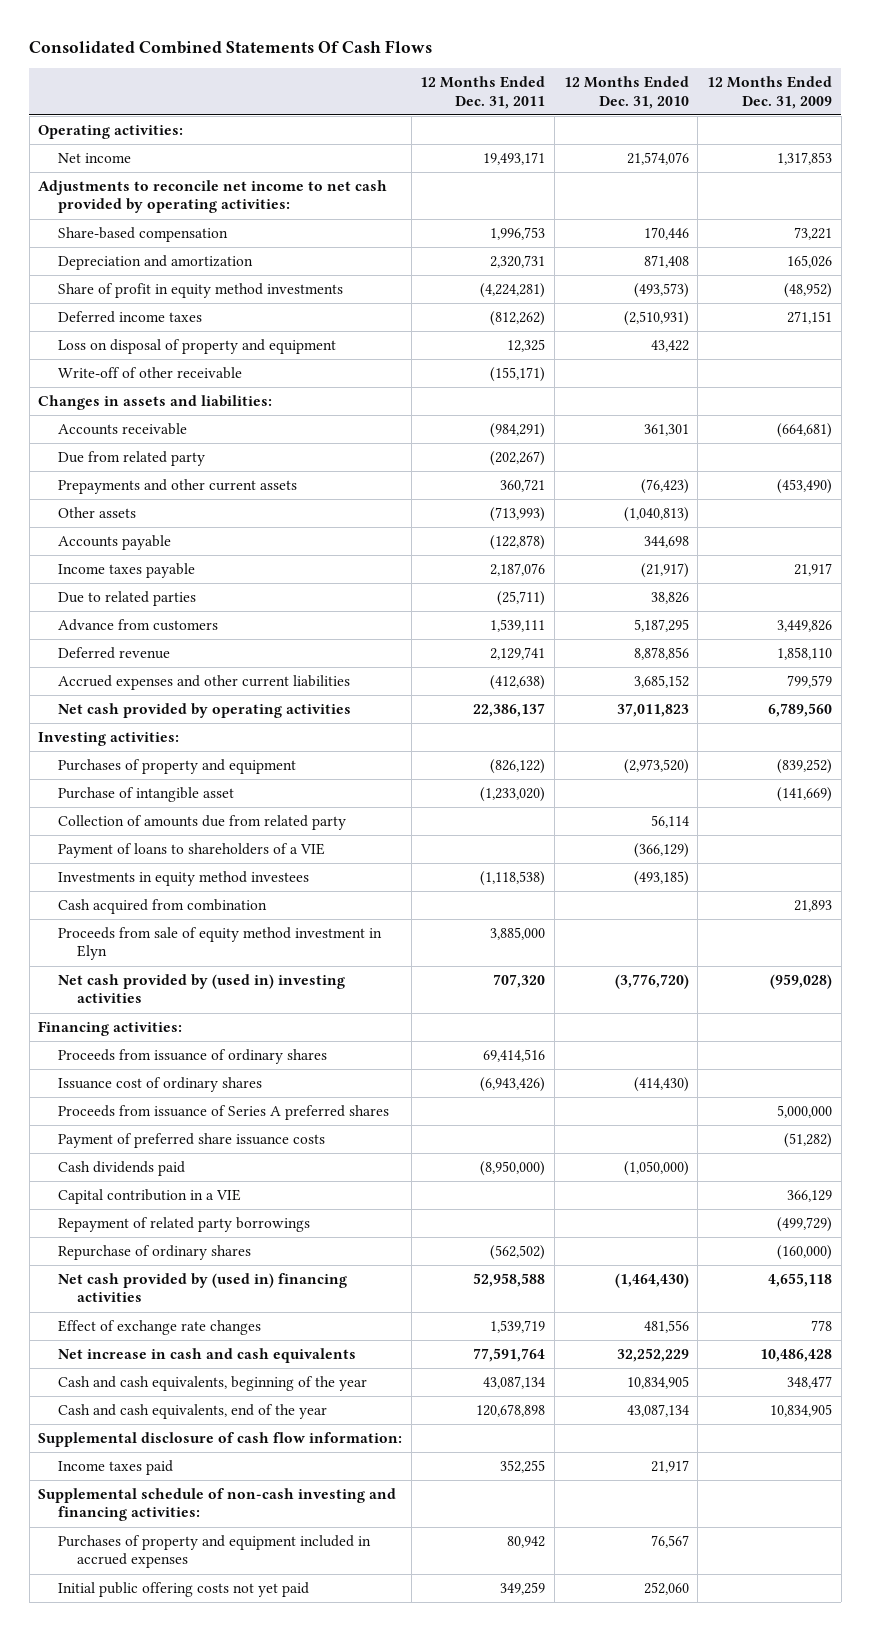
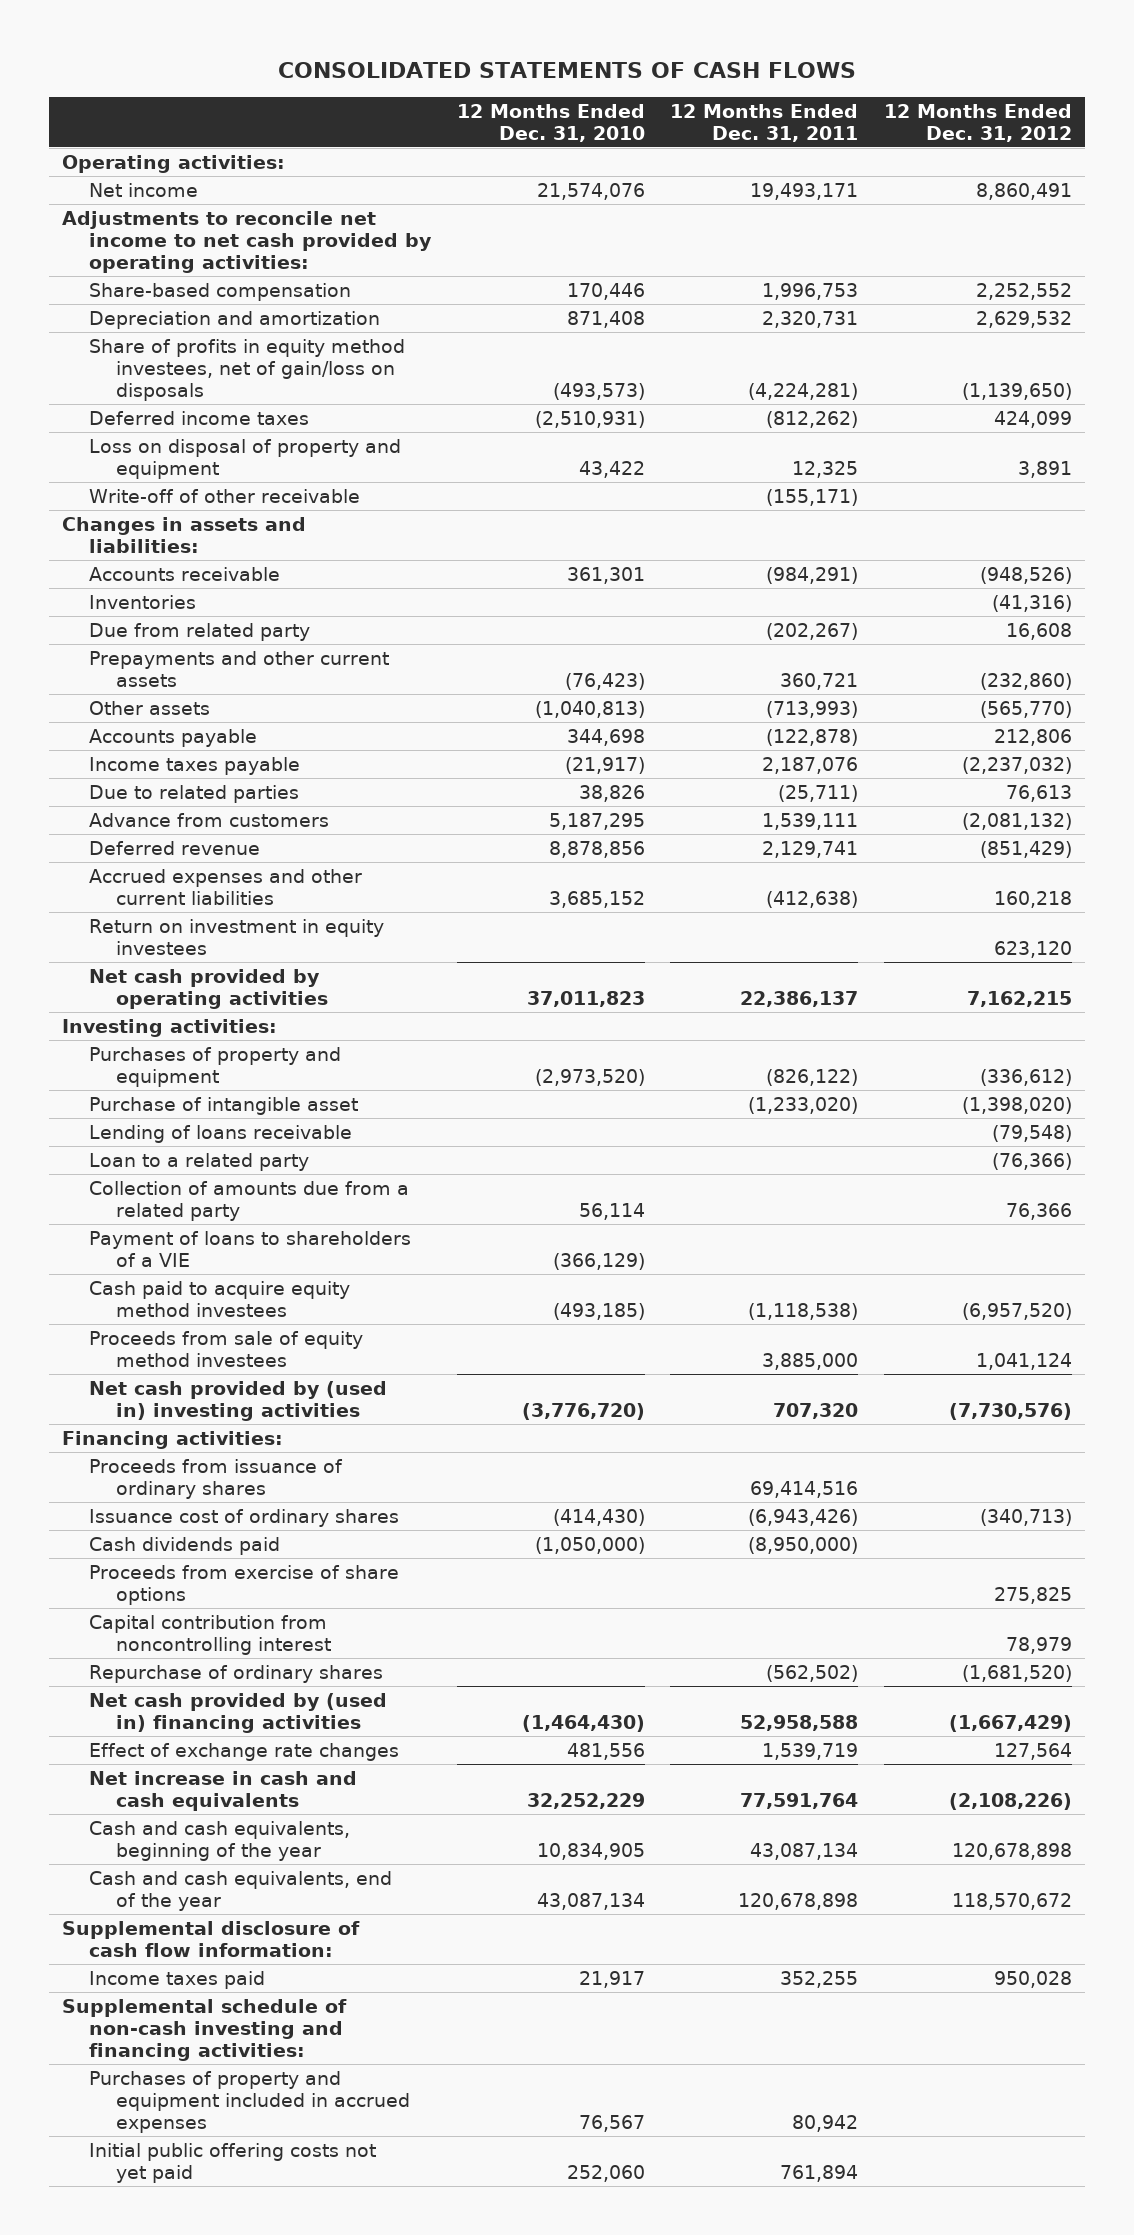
- Consolidated Combined Statements Of Cash Flows
+ CONSOLIDATED STATEMENTS OF CASH FLOWS
- | 12 Months Ended Dec. 31, 2011 | 12 Months Ended Dec. 31, 2010 | 12 Months Ended Dec. 31, 2009
+ | 12 Months Ended Dec. 31, 2010 | 12 Months Ended Dec. 31, 2011 | 12 Months Ended Dec. 31, 2012
- Share of profit in equity method investments | (4,224,281) | (493,573) | (48,952)
+ Share of profits in equity method investees, net of gain/loss on disposals | (493,573) | (4,224,281) | (1,139,650)
+ Inventories | | | (41,316)
+ Return on investment in equity investees | | | 623,120
- Collection of amounts due from related party | | 56,114 |
+ Lending of loans receivable | | | (79,548)
+ Loan to a related party | | | (76,366)
+ Collection of amounts due from a related party | 56,114 | | 76,366
- Investments in equity method investees | (1,118,538) | (493,185) |
- Cash acquired from combination | | | 21,893
- Proceeds from sale of equity method investment in Elyn | 3,885,000 | |
+ Cash paid to acquire equity method investees | (493,185) | (1,118,538) | (6,957,520)
+ Proceeds from sale of equity method investees | | 3,885,000 | 1,041,124
- Proceeds from issuance of Series A preferred shares | | | 5,000,000
- Payment of preferred share issuance costs | | | (51,282)
- Capital contribution in a VIE | | | 366,129
- Repayment of related party borrowings | | | (499,729)
+ Proceeds from exercise of share options | | | 275,825
+ Capital contribution from noncontrolling interest | | | 78,979
- Initial public offering costs not yet paid | 349,259 | 252,060 |
+ Initial public offering costs not yet paid | 252,060 | 761,894 |

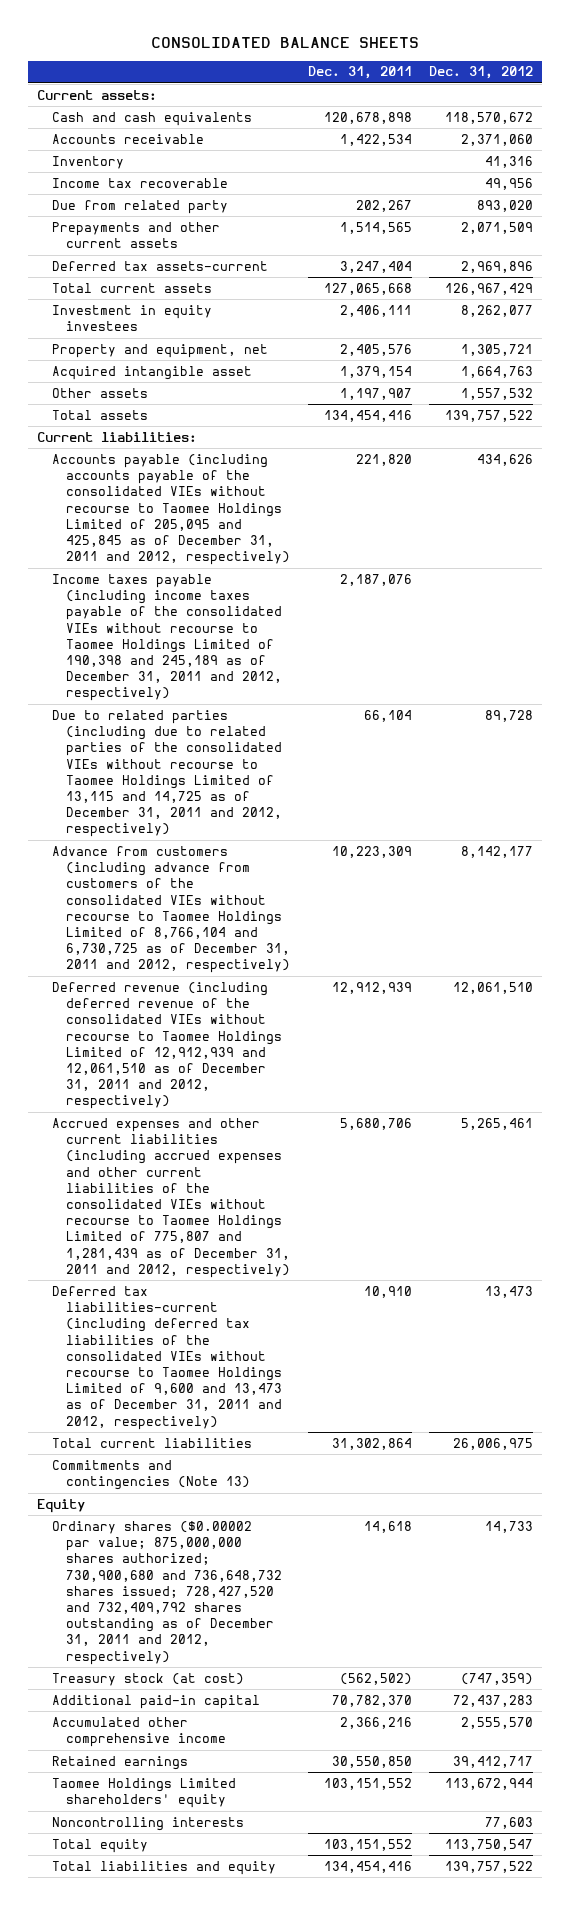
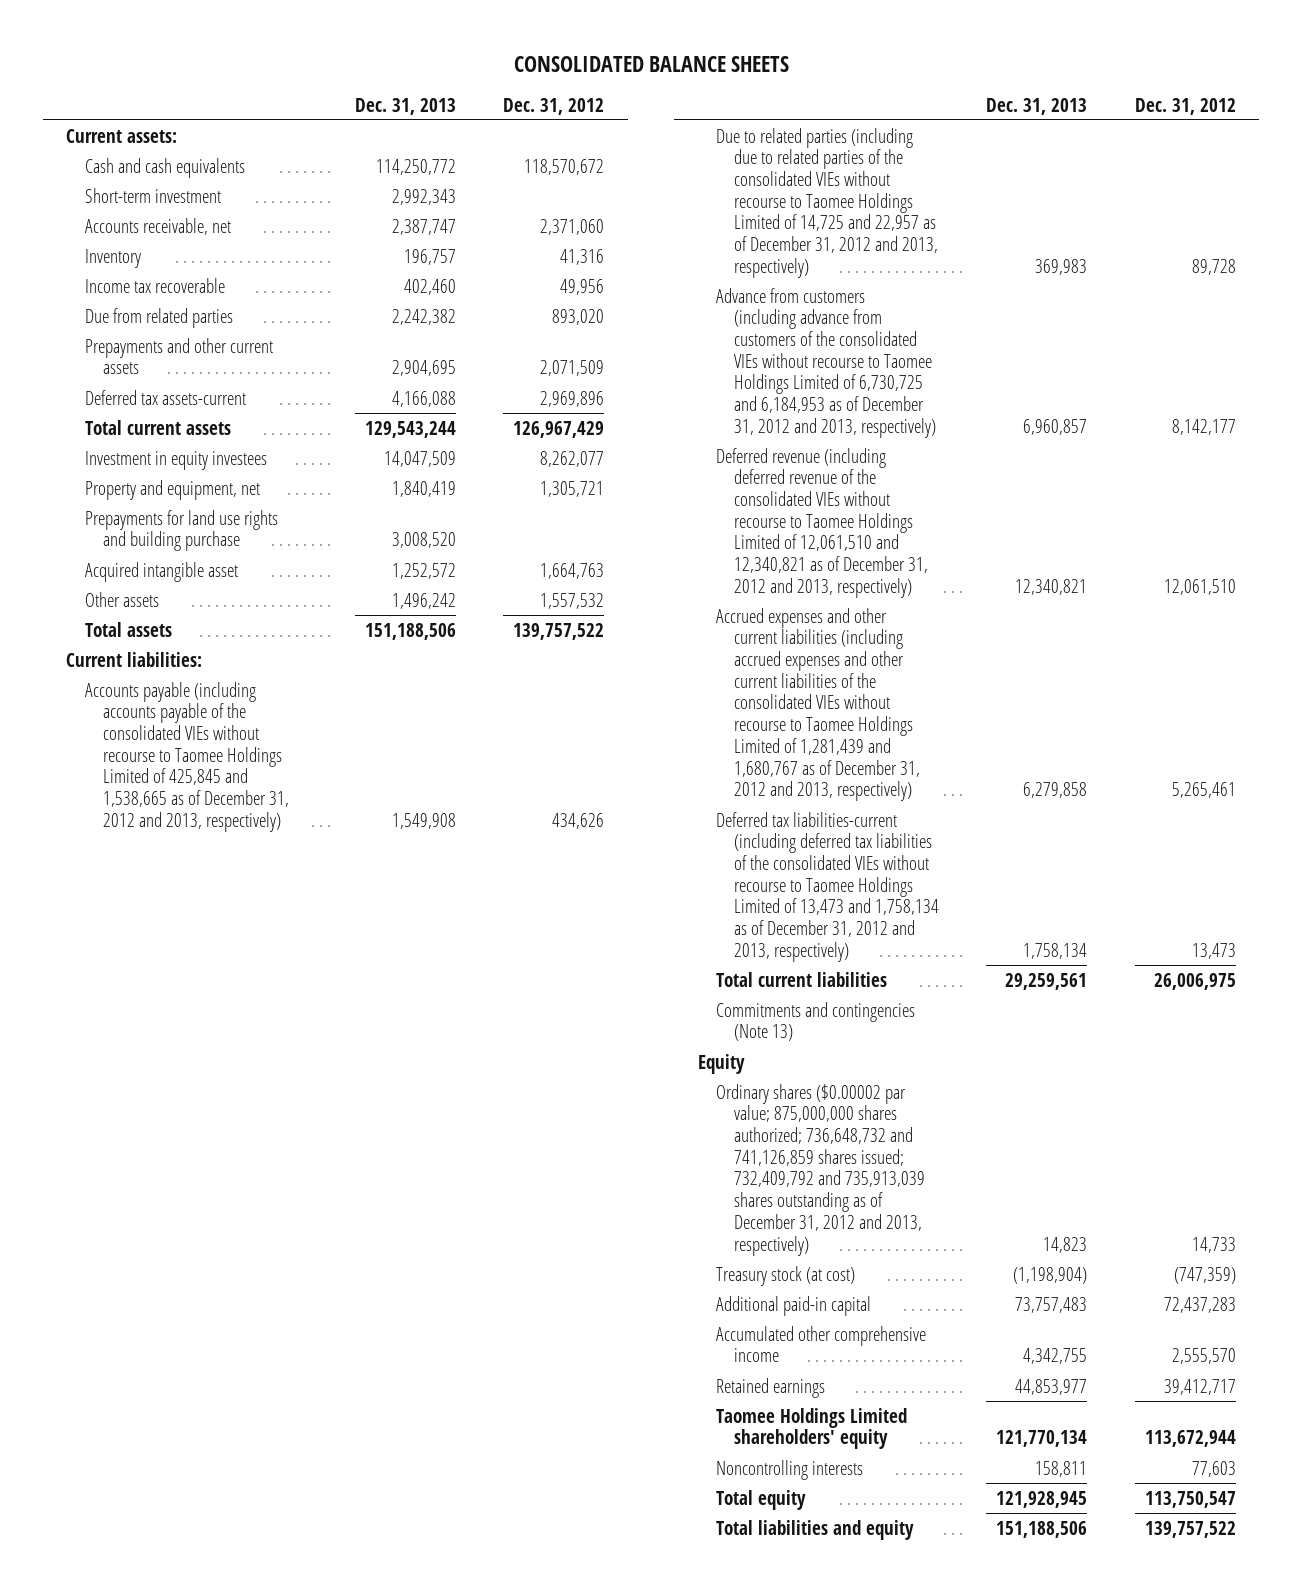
- | Dec. 31, 2011 | Dec. 31, 2012
+ | Dec. 31, 2013 | Dec. 31, 2012
- Accounts receivable | 1,422,534 | 2,371,060
+ Short-term investment | 2,992,343 |
+ Accounts receivable, net | 2,387,747 | 2,371,060
- Due from related party | 202,267 | 893,020
+ Due from related parties | 2,242,382 | 893,020
+ Prepayments for land use rights and building purchase | 3,008,520 |
- Accounts payable (including accounts payable of the consolidated VIEs without recourse to Taomee Holdings Limited of 205,095 and 425,845 as of December 31, 2011 and 2012, respectively) | 221,820 | 434,626
- Income taxes payable (including income taxes payable of the consolidated VIEs without recourse to Taomee Holdings Limited of 190,398 and 245,189 as of December 31, 2011 and 2012, respectively) | 2,187,076 |
- Due to related parties (including due to related parties of the consolidated VIEs without recourse to Taomee Holdings Limited of 13,115 and 14,725 as of December 31, 2011 and 2012, respectively) | 66,104 | 89,728
- Advance from customers (including advance from customers of the consolidated VIEs without recourse to Taomee Holdings Limited of 8,766,104 and 6,730,725 as of December 31, 2011 and 2012, respectively) | 10,223,309 | 8,142,177
- Deferred revenue (including deferred revenue of the consolidated VIEs without recourse to Taomee Holdings Limited of 12,912,939 and 12,061,510 as of December 31, 2011 and 2012, respectively) | 12,912,939 | 12,061,510
- Accrued expenses and other current liabilities (including accrued expenses and other current liabilities of the consolidated VIEs without recourse to Taomee Holdings Limited of 775,807 and 1,281,439 as of December 31, 2011 and 2012, respectively) | 5,680,706 | 5,265,461
- Deferred tax liabilities-current (including deferred tax liabilities of the consolidated VIEs without recourse to Taomee Holdings Limited of 9,600 and 13,473 as of December 31, 2011 and 2012, respectively) | 10,910 | 13,473
+ Accounts payable (including accounts payable of the consolidated VIEs without recourse to Taomee Holdings Limited of 425,845 and 1,538,665 as of December 31, 2012 and 2013, respectively) | 1,549,908 | 434,626
+ Due to related parties (including due to related parties of the consolidated VIEs without recourse to Taomee Holdings Limited of 14,725 and 22,957 as of December 31, 2012 and 2013, respectively) | 369,983 | 89,728
+ Advance from customers (including advance from customers of the consolidated VIEs without recourse to Taomee Holdings Limited of 6,730,725 and 6,184,953 as of December 31, 2012 and 2013, respectively) | 6,960,857 | 8,142,177
+ Deferred revenue (including deferred revenue of the consolidated VIEs without recourse to Taomee Holdings Limited of 12,061,510 and 12,340,821 as of December 31, 2012 and 2013, respectively) | 12,340,821 | 12,061,510
+ Accrued expenses and other current liabilities (including accrued expenses and other current liabilities of the consolidated VIEs without recourse to Taomee Holdings Limited of 1,281,439 and 1,680,767 as of December 31, 2012 and 2013, respectively) | 6,279,858 | 5,265,461
+ Deferred tax liabilities-current (including deferred tax liabilities of the consolidated VIEs without recourse to Taomee Holdings Limited of 13,473 and 1,758,134 as of December 31, 2012 and 2013, respectively) | 1,758,134 | 13,473
- Ordinary shares ($0.00002 par value; 875,000,000 shares authorized; 730,900,680 and 736,648,732 shares issued; 728,427,520 and 732,409,792 shares outstanding as of December 31, 2011 and 2012, respectively) | 14,618 | 14,733
+ Ordinary shares ($0.00002 par value; 875,000,000 shares authorized; 736,648,732 and 741,126,859 shares issued; 732,409,792 and 735,913,039 shares outstanding as of December 31, 2012 and 2013, respectively) | 14,823 | 14,733

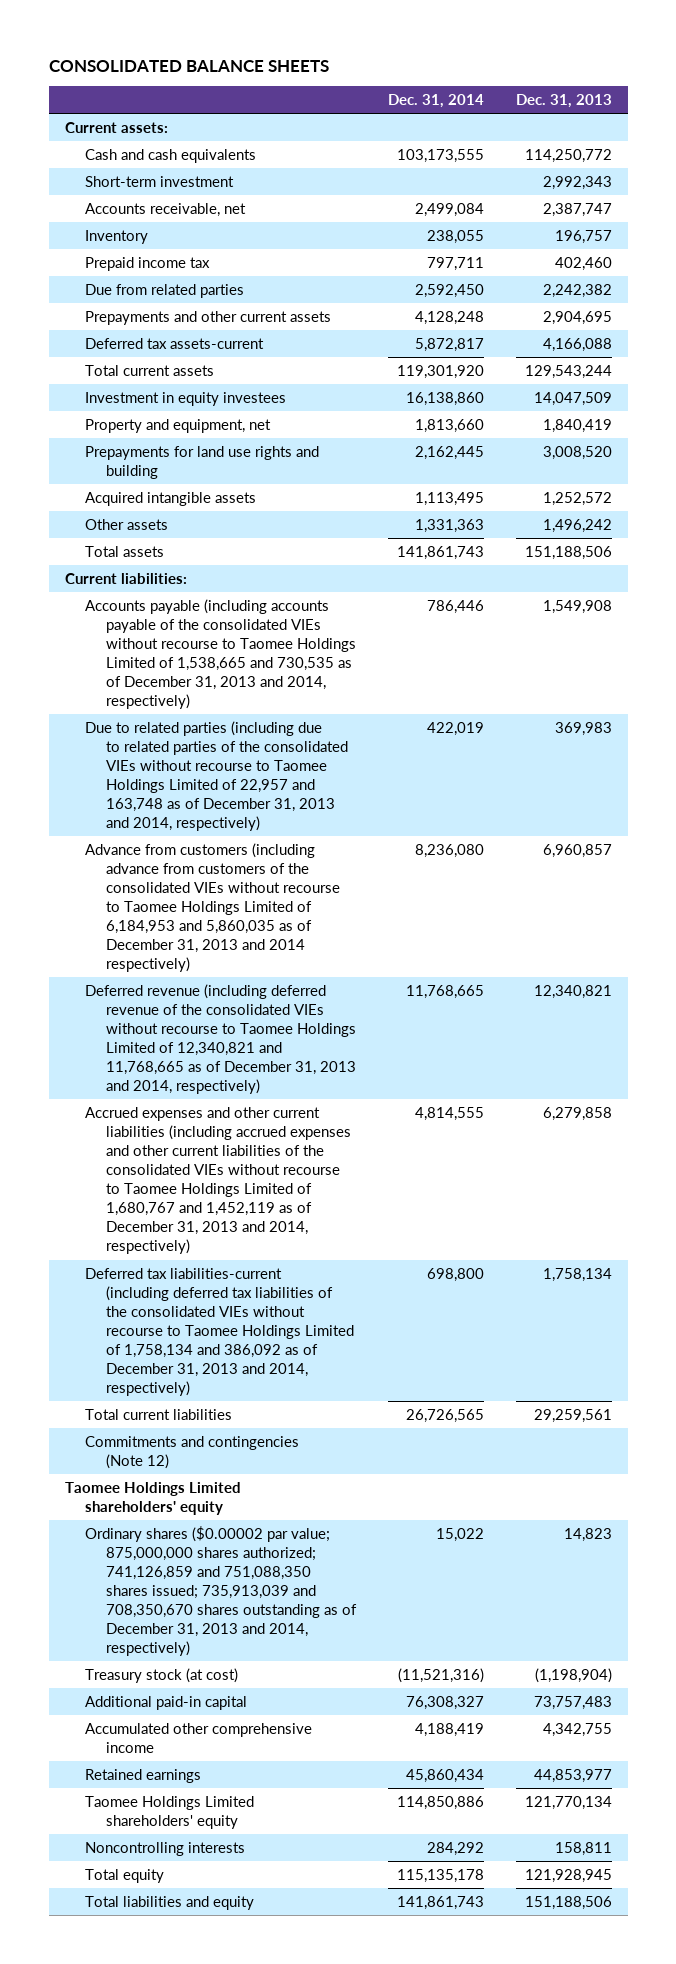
- | Dec. 31, 2013 | Dec. 31, 2012
+ | Dec. 31, 2014 | Dec. 31, 2013
- Income tax recoverable | 402,460 | 49,956
+ Prepaid income tax | 797,711 | 402,460
- Prepayments for land use rights and building purchase | 3,008,520 |
- Acquired intangible asset | 1,252,572 | 1,664,763
+ Prepayments for land use rights and building | 2,162,445 | 3,008,520
+ Acquired intangible assets | 1,113,495 | 1,252,572
- Accounts payable (including accounts payable of the consolidated VIEs without recourse to Taomee Holdings Limited of 425,845 and 1,538,665 as of December 31, 2012 and 2013, respectively) | 1,549,908 | 434,626
- Due to related parties (including due to related parties of the consolidated VIEs without recourse to Taomee Holdings Limited of 14,725 and 22,957 as of December 31, 2012 and 2013, respectively) | 369,983 | 89,728
- Advance from customers (including advance from customers of the consolidated VIEs without recourse to Taomee Holdings Limited of 6,730,725 and 6,184,953 as of December 31, 2012 and 2013, respectively) | 6,960,857 | 8,142,177
- Deferred revenue (including deferred revenue of the consolidated VIEs without recourse to Taomee Holdings Limited of 12,061,510 and 12,340,821 as of December 31, 2012 and 2013, respectively) | 12,340,821 | 12,061,510
- Accrued expenses and other current liabilities (including accrued expenses and other current liabilities of the consolidated VIEs without recourse to Taomee Holdings Limited of 1,281,439 and 1,680,767 as of December 31, 2012 and 2013, respectively) | 6,279,858 | 5,265,461
- Deferred tax liabilities-current (including deferred tax liabilities of the consolidated VIEs without recourse to Taomee Holdings Limited of 13,473 and 1,758,134 as of December 31, 2012 and 2013, respectively) | 1,758,134 | 13,473
+ Accounts payable (including accounts payable of the consolidated VIEs without recourse to Taomee Holdings Limited of 1,538,665 and 730,535 as of December 31, 2013 and 2014, respectively) | 786,446 | 1,549,908
+ Due to related parties (including due to related parties of the consolidated VIEs without recourse to Taomee Holdings Limited of 22,957 and 163,748 as of December 31, 2013 and 2014, respectively) | 422,019 | 369,983
+ Advance from customers (including advance from customers of the consolidated VIEs without recourse to Taomee Holdings Limited of 6,184,953 and 5,860,035 as of December 31, 2013 and 2014 respectively) | 8,236,080 | 6,960,857
+ Deferred revenue (including deferred revenue of the consolidated VIEs without recourse to Taomee Holdings Limited of 12,340,821 and 11,768,665 as of December 31, 2013 and 2014, respectively) | 11,768,665 | 12,340,821
+ Accrued expenses and other current liabilities (including accrued expenses and other current liabilities of the consolidated VIEs without recourse to Taomee Holdings Limited of 1,680,767 and 1,452,119 as of December 31, 2013 and 2014, respectively) | 4,814,555 | 6,279,858
+ Deferred tax liabilities-current (including deferred tax liabilities of the consolidated VIEs without recourse to Taomee Holdings Limited of 1,758,134 and 386,092 as of December 31, 2013 and 2014, respectively) | 698,800 | 1,758,134
- Commitments and contingencies (Note 13)
- Equity
- Ordinary shares ($0.00002 par value; 875,000,000 shares authorized; 736,648,732 and 741,126,859 shares issued; 732,409,792 and 735,913,039 shares outstanding as of December 31, 2012 and 2013, respectively) | 14,823 | 14,733
+ Commitments and contingencies (Note 12)
+ Taomee Holdings Limited shareholders' equity
+ Ordinary shares ($0.00002 par value; 875,000,000 shares authorized; 741,126,859 and 751,088,350 shares issued; 735,913,039 and 708,350,670 shares outstanding as of December 31, 2013 and 2014, respectively) | 15,022 | 14,823

